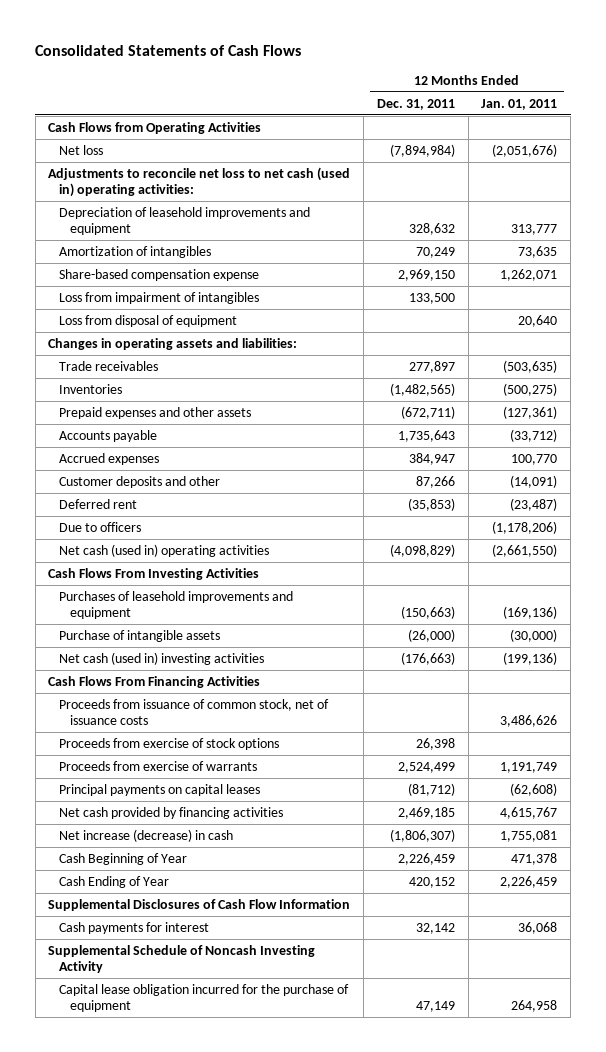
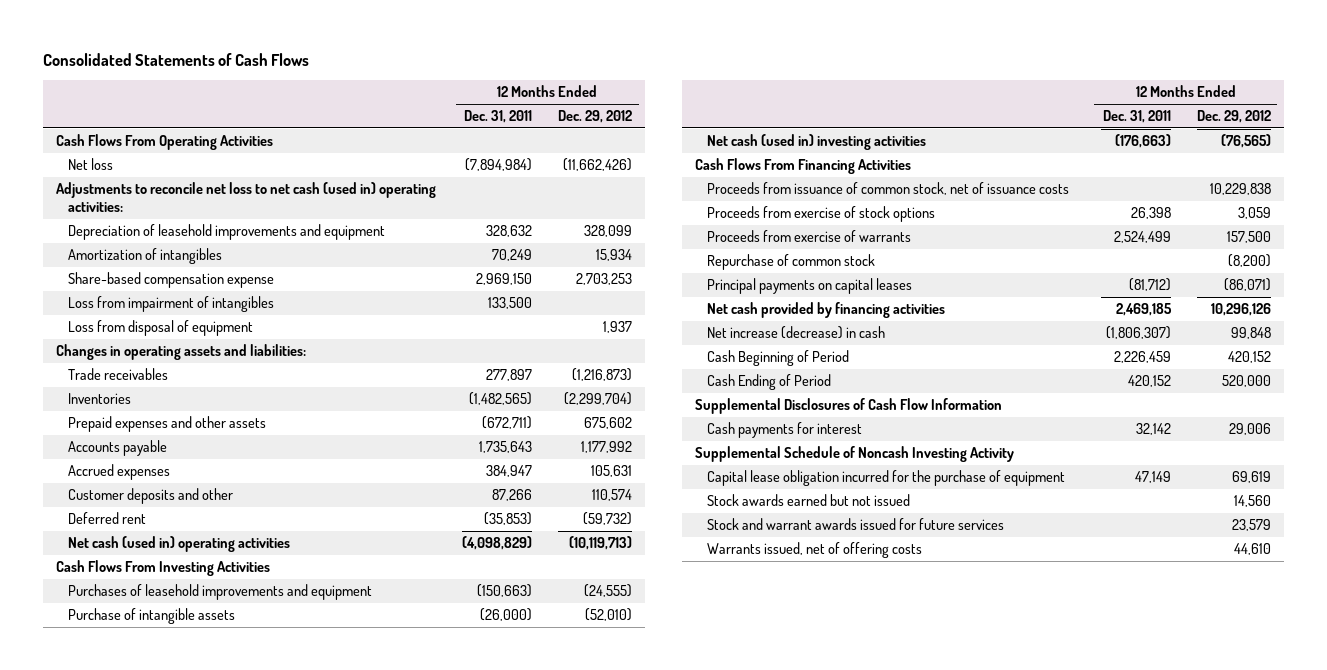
- | 12 Months Ended Dec. 31, 2011 | 12 Months Ended Jan. 01, 2011
+ | 12 Months Ended Dec. 31, 2011 | 12 Months Ended Dec. 29, 2012
- Cash Flows from Operating Activities
+ Cash Flows From Operating Activities
- Due to officers | | (1,178,206)
+ Repurchase of common stock | | (8,200)
- Cash Beginning of Year | 2,226,459 | 471,378
- Cash Ending of Year | 420,152 | 2,226,459
+ Cash Beginning of Period | 2,226,459 | 420,152
+ Cash Ending of Period | 420,152 | 520,000
+ Stock awards earned but not issued | | 14,560
+ Stock and warrant awards issued for future services | | 23,579
+ Warrants issued, net of offering costs | | 44,610

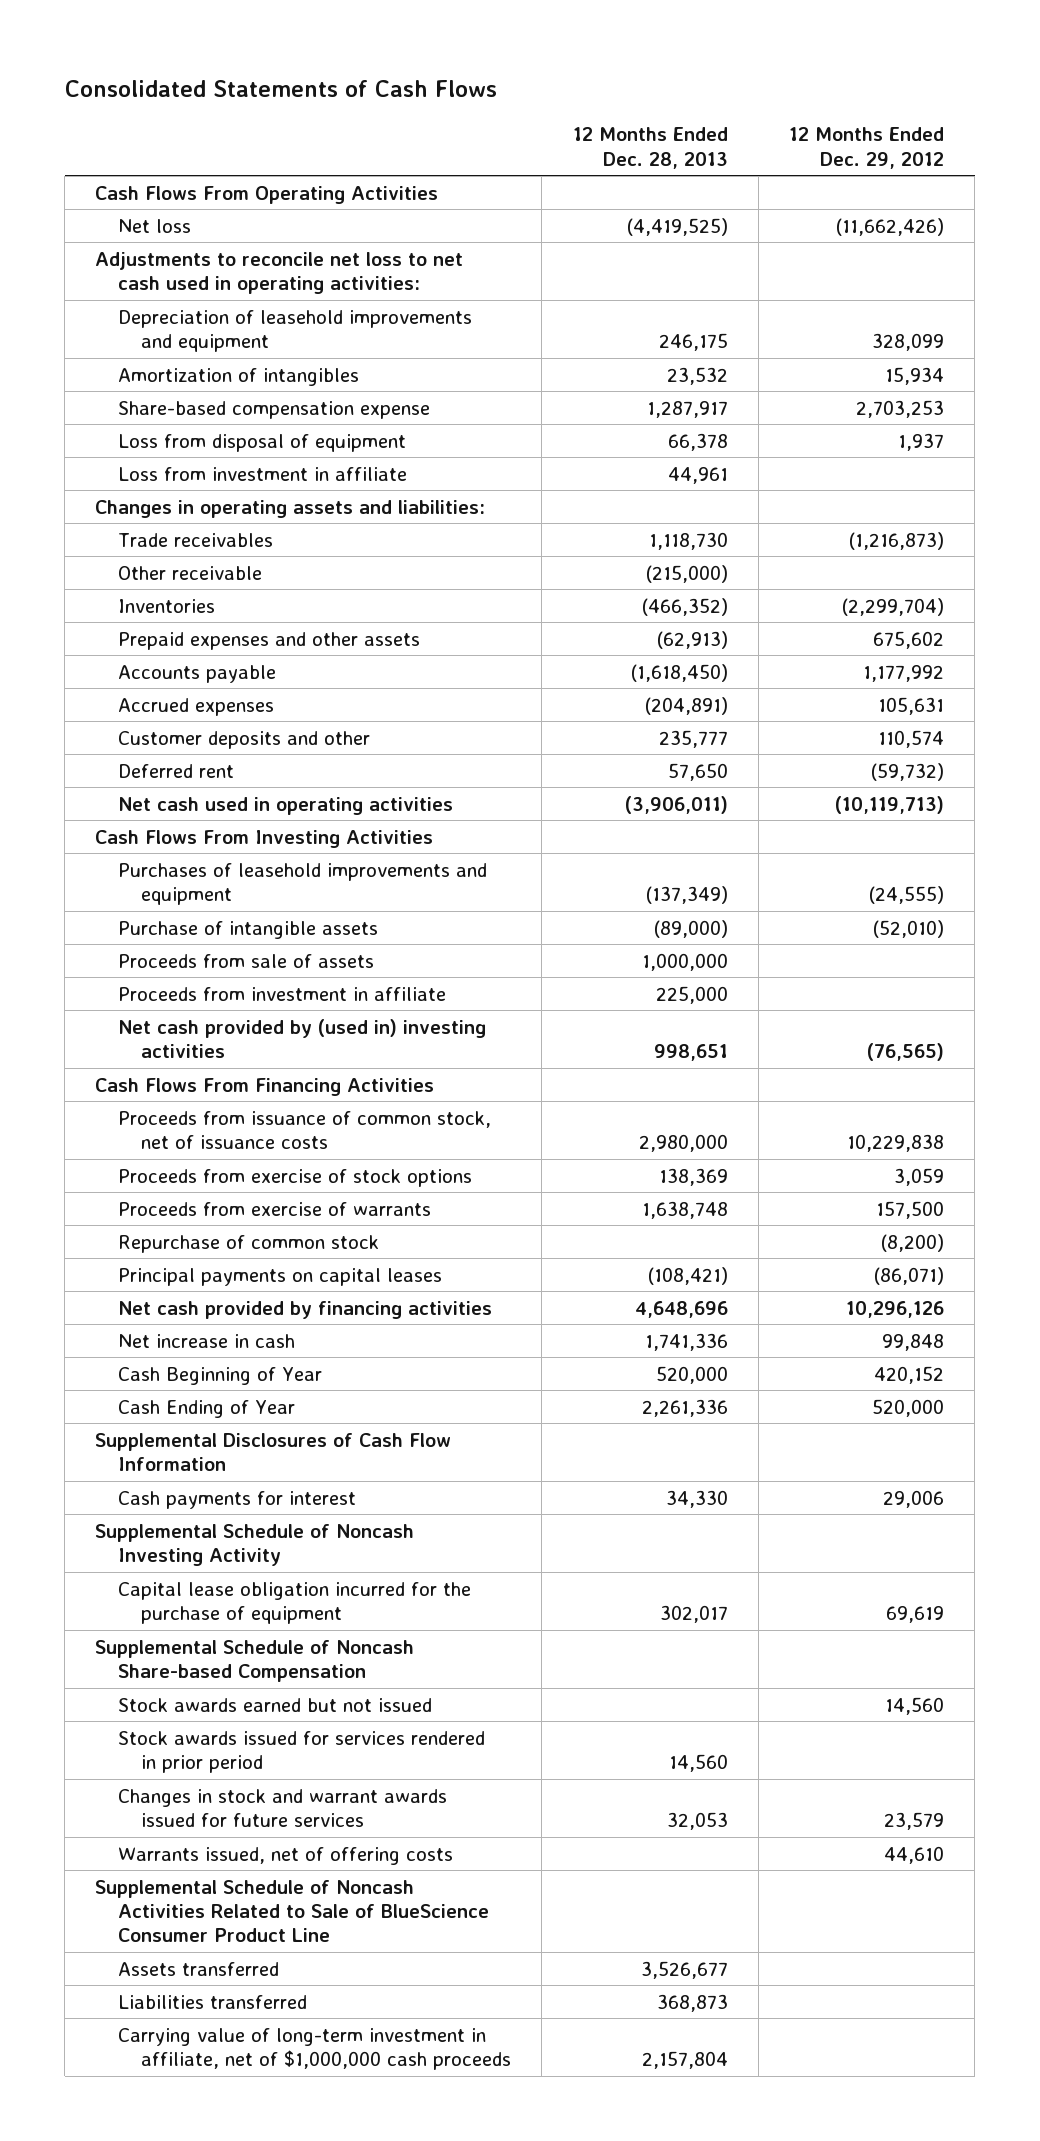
- | 12 Months Ended Dec. 31, 2011 | 12 Months Ended Dec. 29, 2012
+ | 12 Months Ended Dec. 28, 2013 | 12 Months Ended Dec. 29, 2012
- Adjustments to reconcile net loss to net cash (used in) operating activities:
+ Adjustments to reconcile net loss to net cash used in operating activities:
- Loss from impairment of intangibles | 133,500 |
+ Loss from investment in affiliate | 44,961 |
+ Other receivable | (215,000) |
- Net cash (used in) operating activities | (4,098,829) | (10,119,713)
+ Net cash used in operating activities | (3,906,011) | (10,119,713)
- Net cash (used in) investing activities | (176,663) | (76,565)
+ Proceeds from sale of assets | 1,000,000 |
+ Proceeds from investment in affiliate | 225,000 |
+ Net cash provided by (used in) investing activities | 998,651 | (76,565)
- Net increase (decrease) in cash | (1,806,307) | 99,848
- Cash Beginning of Period | 2,226,459 | 420,152
- Cash Ending of Period | 420,152 | 520,000
+ Net increase in cash | 1,741,336 | 99,848
+ Cash Beginning of Year | 520,000 | 420,152
+ Cash Ending of Year | 2,261,336 | 520,000
+ Supplemental Schedule of Noncash Share-based Compensation
- Stock and warrant awards issued for future services | | 23,579
+ Stock awards issued for services rendered in prior period | 14,560 |
+ Changes in stock and warrant awards issued for future services | 32,053 | 23,579
+ Supplemental Schedule of Noncash Activities Related to Sale of BlueScience Consumer Product Line
+ Assets transferred | 3,526,677 |
+ Liabilities transferred | 368,873 |
+ Carrying value of long-term investment in affiliate, net of $1,000,000 cash proceeds | 2,157,804 |

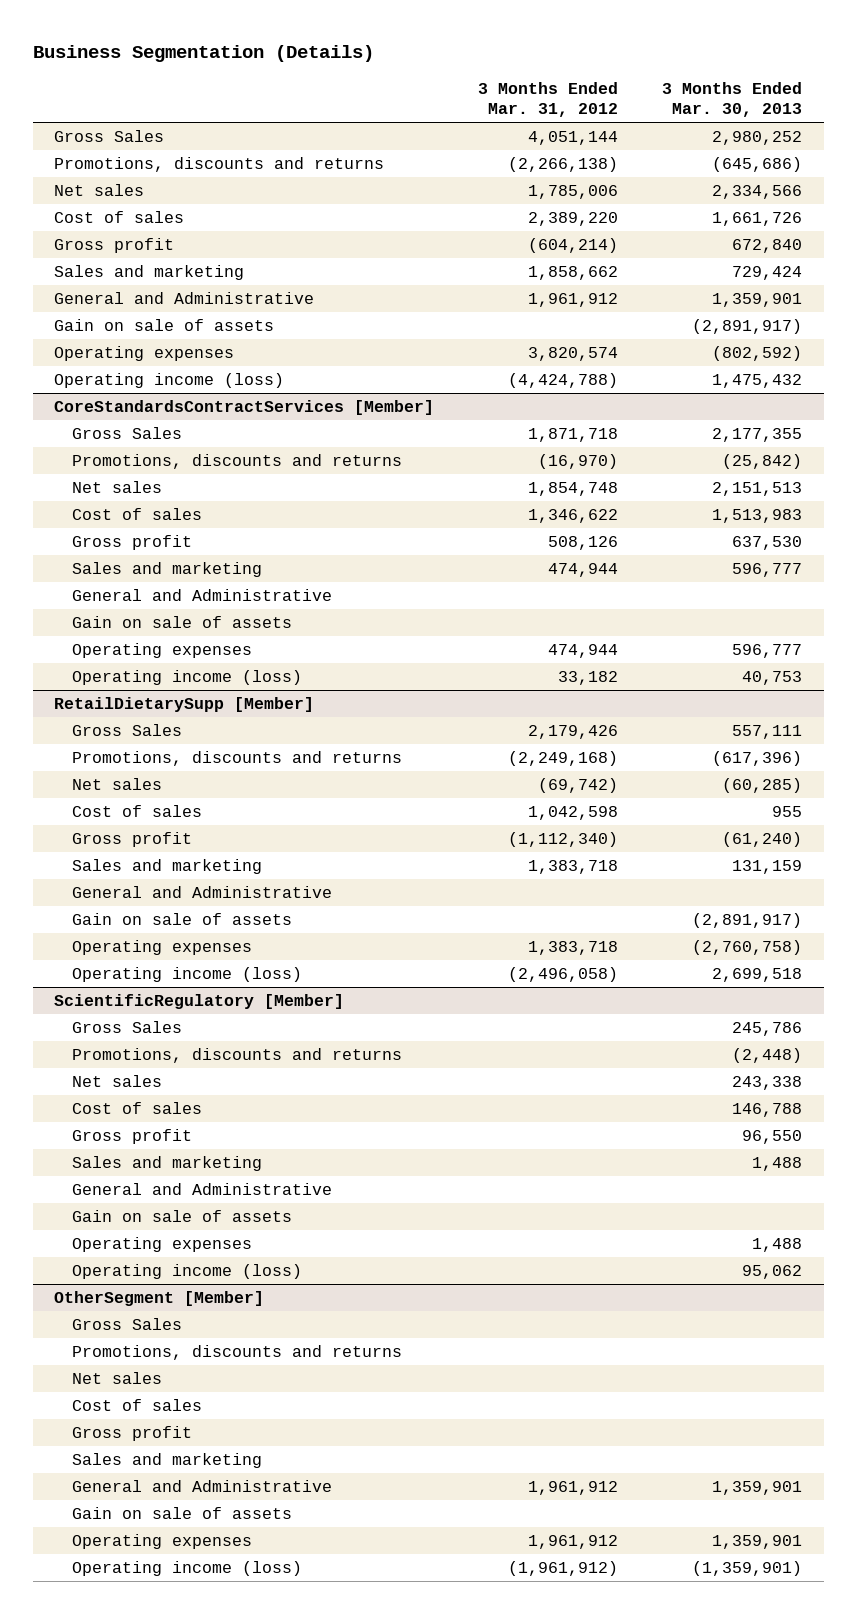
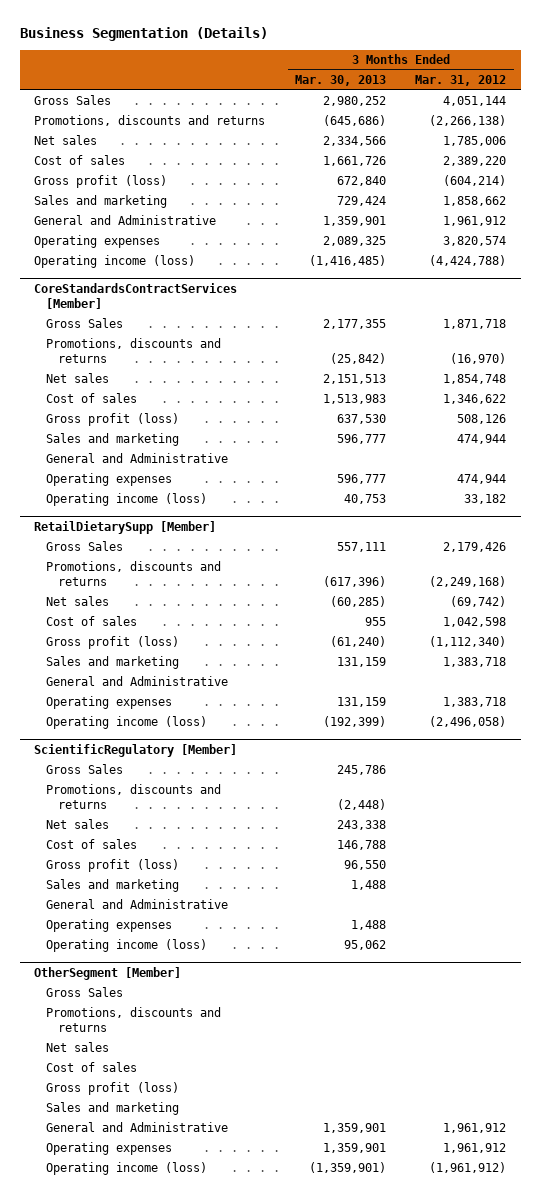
- | 3 Months Ended Mar. 31, 2012 | 3 Months Ended Mar. 30, 2013
+ | 3 Months Ended Mar. 30, 2013 | 3 Months Ended Mar. 31, 2012
- Gross profit | (604,214) | 672,840
+ Gross profit (loss) | 672,840 | (604,214)
- Gain on sale of assets | | (2,891,917)
- Operating expenses | 3,820,574 | (802,592)
- Operating income (loss) | (4,424,788) | 1,475,432
+ Operating expenses | 2,089,325 | 3,820,574
+ Operating income (loss) | (1,416,485) | (4,424,788)
@ CoreStandardsContractServices [Member]
- Gross profit | 508,126 | 637,530
+ Gross profit (loss) | 637,530 | 508,126
- Gain on sale of assets
@ RetailDietarySupp [Member]
- Gross profit | (1,112,340) | (61,240)
+ Gross profit (loss) | (61,240) | (1,112,340)
- Gain on sale of assets | | (2,891,917)
- Operating expenses | 1,383,718 | (2,760,758)
- Operating income (loss) | (2,496,058) | 2,699,518
+ Operating expenses | 131,159 | 1,383,718
+ Operating income (loss) | (192,399) | (2,496,058)
@ ScientificRegulatory [Member]
- Gross profit | | 96,550
+ Gross profit (loss) | 96,550 |
- Gain on sale of assets
@ OtherSegment [Member]
- Gross profit
+ Gross profit (loss)
- Gain on sale of assets

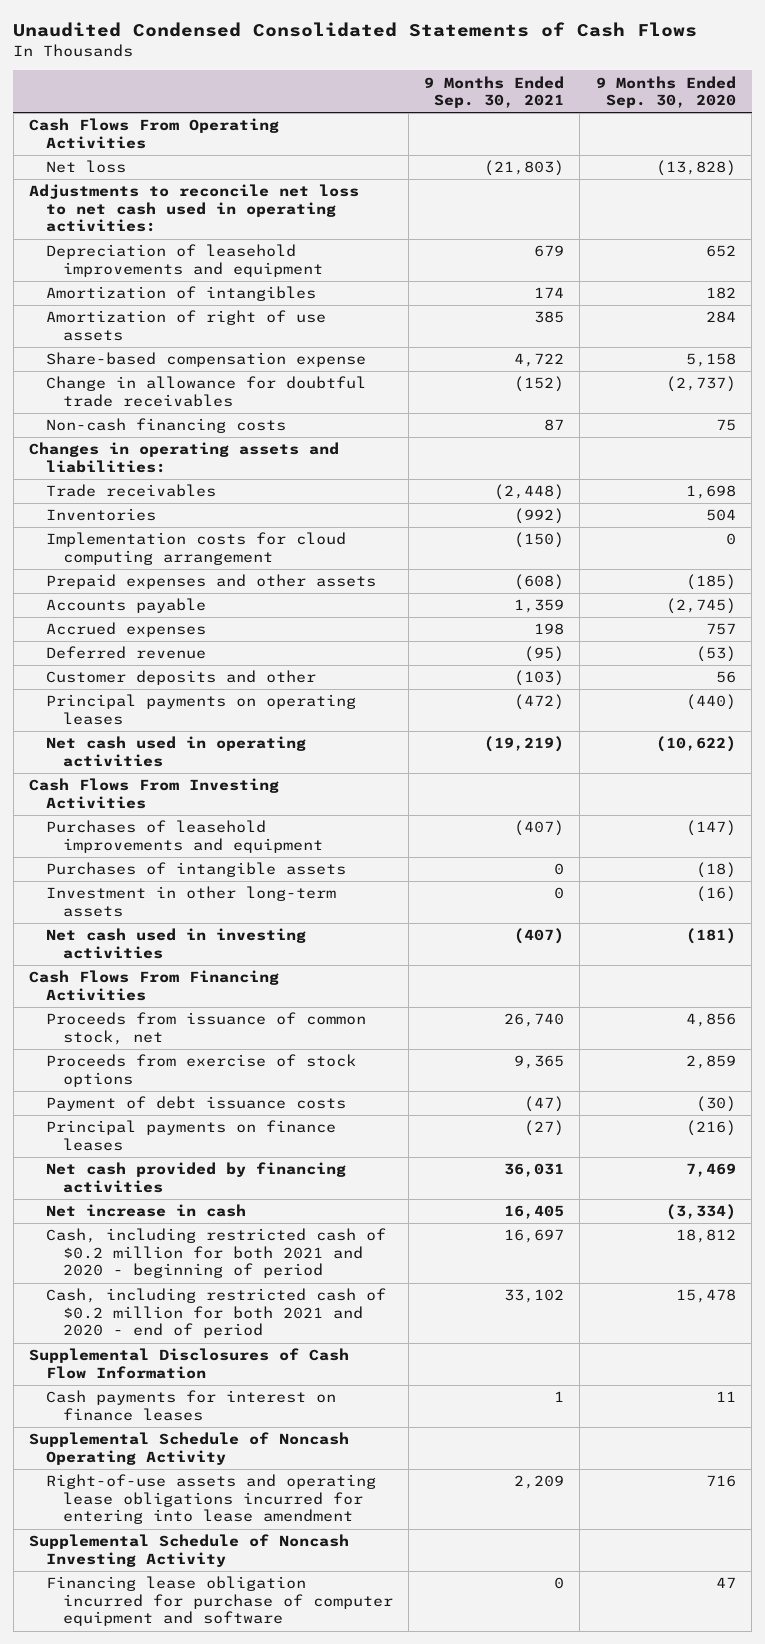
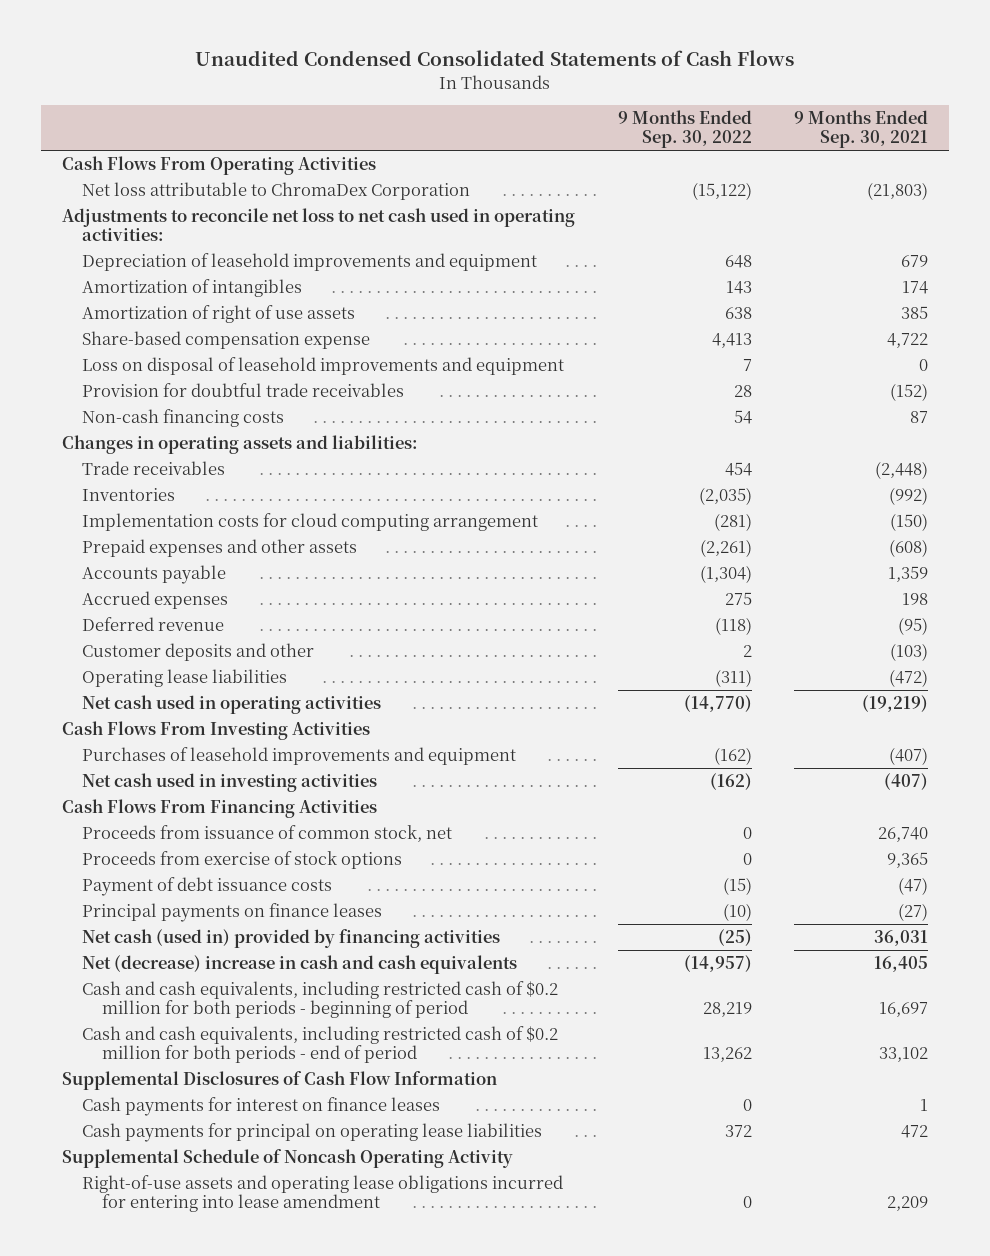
- | 9 Months Ended Sep. 30, 2021 | 9 Months Ended Sep. 30, 2020
+ | 9 Months Ended Sep. 30, 2022 | 9 Months Ended Sep. 30, 2021
- Net loss | (21,803) | (13,828)
+ Net loss attributable to ChromaDex Corporation | (15,122) | (21,803)
- Change in allowance for doubtful trade receivables | (152) | (2,737)
+ Loss on disposal of leasehold improvements and equipment | 7 | 0
+ Provision for doubtful trade receivables | 28 | (152)
- Principal payments on operating leases | (472) | (440)
+ Operating lease liabilities | (311) | (472)
- Purchases of intangible assets | 0 | (18)
- Investment in other long-term assets | 0 | (16)
- Net cash provided by financing activities | 36,031 | 7,469
- Net increase in cash | 16,405 | (3,334)
- Cash, including restricted cash of $0.2 million for both 2021 and 2020 - beginning of period | 16,697 | 18,812
- Cash, including restricted cash of $0.2 million for both 2021 and 2020 - end of period | 33,102 | 15,478
+ Net cash (used in) provided by financing activities | (25) | 36,031
+ Net (decrease) increase in cash and cash equivalents | (14,957) | 16,405
+ Cash and cash equivalents, including restricted cash of $0.2 million for both periods - beginning of period | 28,219 | 16,697
+ Cash and cash equivalents, including restricted cash of $0.2 million for both periods - end of period | 13,262 | 33,102
+ Cash payments for principal on operating lease liabilities | 372 | 472
- Supplemental Schedule of Noncash Investing Activity
- Financing lease obligation incurred for purchase of computer equipment and software | 0 | 47

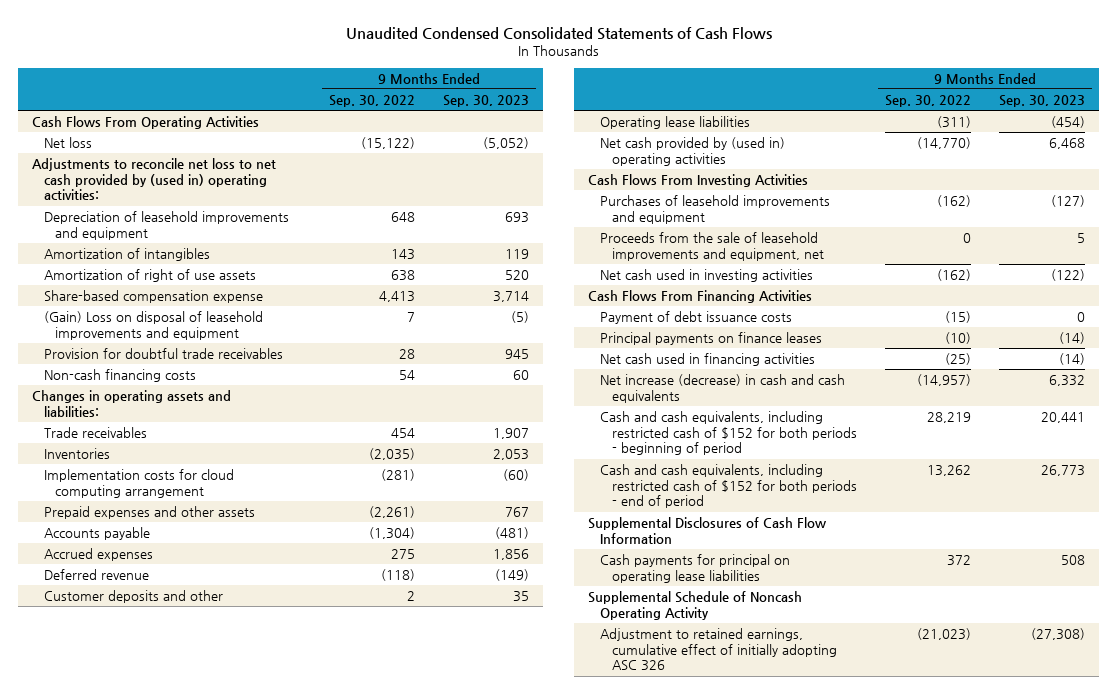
- | 9 Months Ended Sep. 30, 2022 | 9 Months Ended Sep. 30, 2021
+ | 9 Months Ended Sep. 30, 2022 | 9 Months Ended Sep. 30, 2023
- Net loss attributable to ChromaDex Corporation | (15,122) | (21,803)
- Adjustments to reconcile net loss to net cash used in operating activities:
+ Net loss | (15,122) | (5,052)
+ Adjustments to reconcile net loss to net cash provided by (used in) operating activities:
- Loss on disposal of leasehold improvements and equipment | 7 | 0
+ (Gain) Loss on disposal of leasehold improvements and equipment | 7 | (5)
- Net cash used in operating activities | (14,770) | (19,219)
+ Net cash provided by (used in) operating activities | (14,770) | 6,468
+ Proceeds from the sale of leasehold improvements and equipment, net | 0 | 5
- Proceeds from issuance of common stock, net | 0 | 26,740
- Proceeds from exercise of stock options | 0 | 9,365
- Net cash (used in) provided by financing activities | (25) | 36,031
- Net (decrease) increase in cash and cash equivalents | (14,957) | 16,405
- Cash and cash equivalents, including restricted cash of $0.2 million for both periods - beginning of period | 28,219 | 16,697
- Cash and cash equivalents, including restricted cash of $0.2 million for both periods - end of period | 13,262 | 33,102
+ Net cash used in financing activities | (25) | (14)
+ Net increase (decrease) in cash and cash equivalents | (14,957) | 6,332
+ Cash and cash equivalents, including restricted cash of $152 for both periods - beginning of period | 28,219 | 20,441
+ Cash and cash equivalents, including restricted cash of $152 for both periods - end of period | 13,262 | 26,773
- Cash payments for interest on finance leases | 0 | 1
- Right-of-use assets and operating lease obligations incurred for entering into lease amendment | 0 | 2,209
+ Adjustment to retained earnings, cumulative effect of initially adopting ASC 326 | (21,023) | (27,308)

